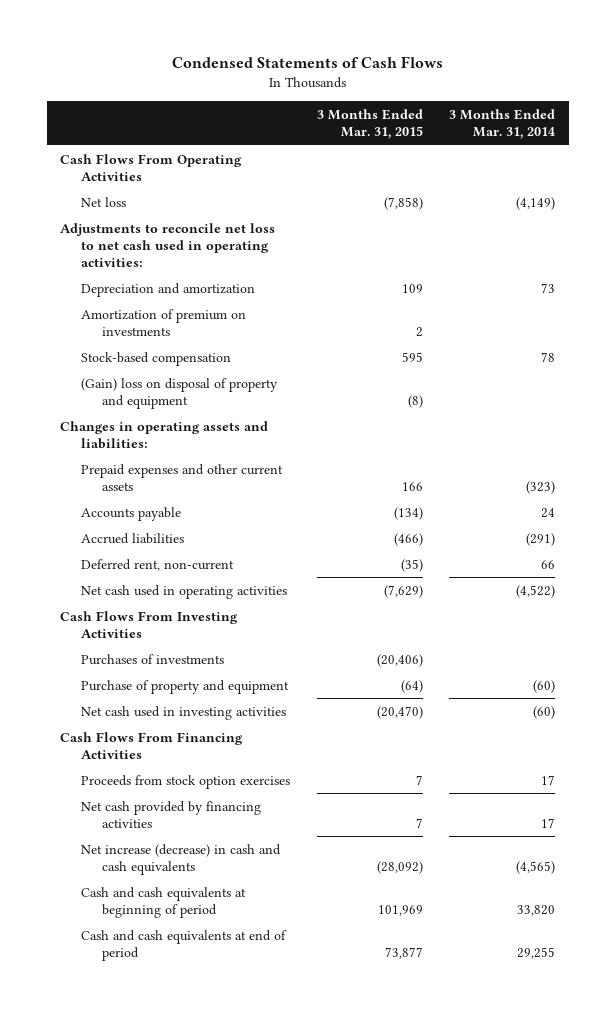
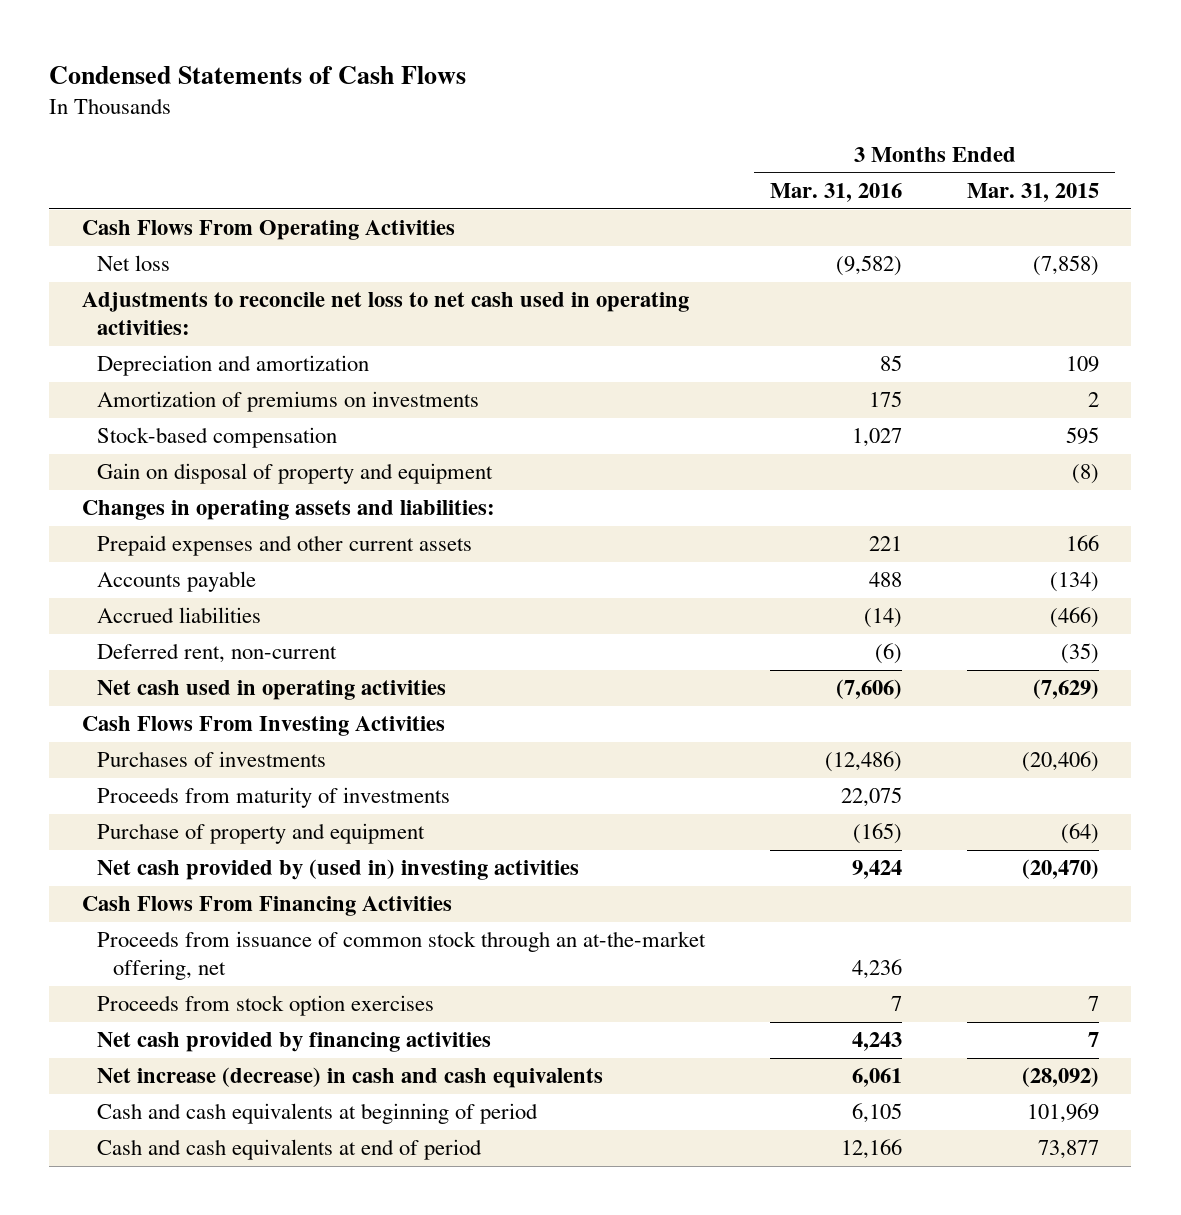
- | 3 Months Ended Mar. 31, 2015 | 3 Months Ended Mar. 31, 2014
+ | 3 Months Ended Mar. 31, 2016 | 3 Months Ended Mar. 31, 2015
- Amortization of premium on investments | 2 |
+ Amortization of premiums on investments | 175 | 2
- (Gain) loss on disposal of property and equipment | (8) |
+ Gain on disposal of property and equipment | | (8)
+ Proceeds from maturity of investments | 22,075 |
- Net cash used in investing activities | (20,470) | (60)
+ Net cash provided by (used in) investing activities | 9,424 | (20,470)
+ Proceeds from issuance of common stock through an at-the-market offering, net | 4,236 |

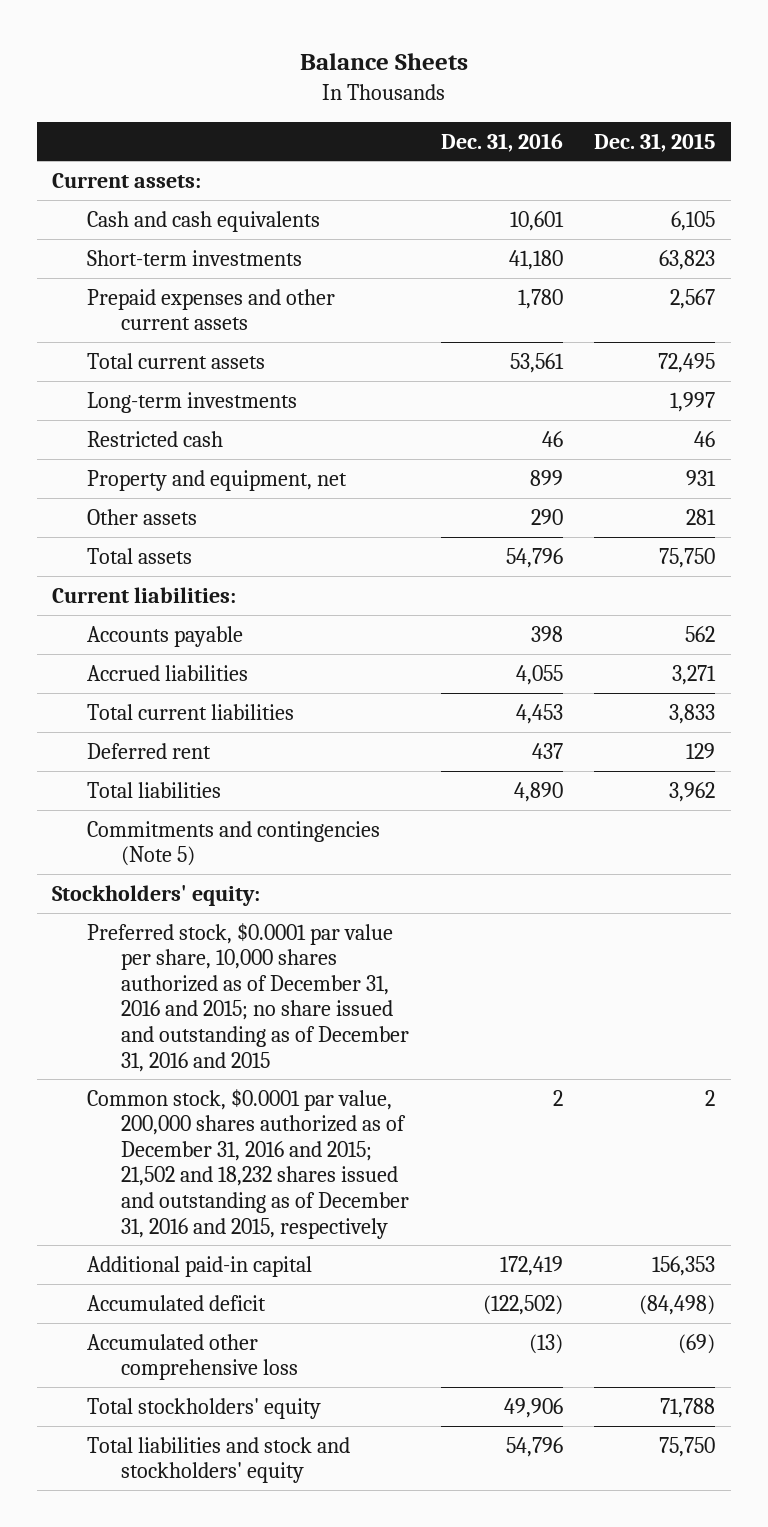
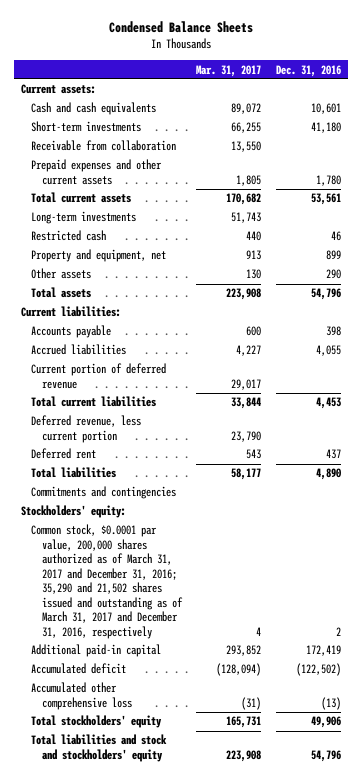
- Balance Sheets
+ Condensed Balance Sheets
- | Dec. 31, 2016 | Dec. 31, 2015
+ | Mar. 31, 2017 | Dec. 31, 2016
+ Receivable from collaboration | 13,550 |
+ Current portion of deferred revenue | 29,017 |
+ Deferred revenue, less current portion | 23,790 |
- Commitments and contingencies (Note 5)
+ Commitments and contingencies
- Preferred stock, $0.0001 par value per share, 10,000 shares authorized as of December 31, 2016 and 2015; no share issued and outstanding as of December 31, 2016 and 2015
- Common stock, $0.0001 par value, 200,000 shares authorized as of December 31, 2016 and 2015; 21,502 and 18,232 shares issued and outstanding as of December 31, 2016 and 2015, respectively | 2 | 2
+ Common stock, $0.0001 par value, 200,000 shares authorized as of March 31, 2017 and December 31, 2016; 35,290 and 21,502 shares issued and outstanding as of March 31, 2017 and December 31, 2016, respectively | 4 | 2

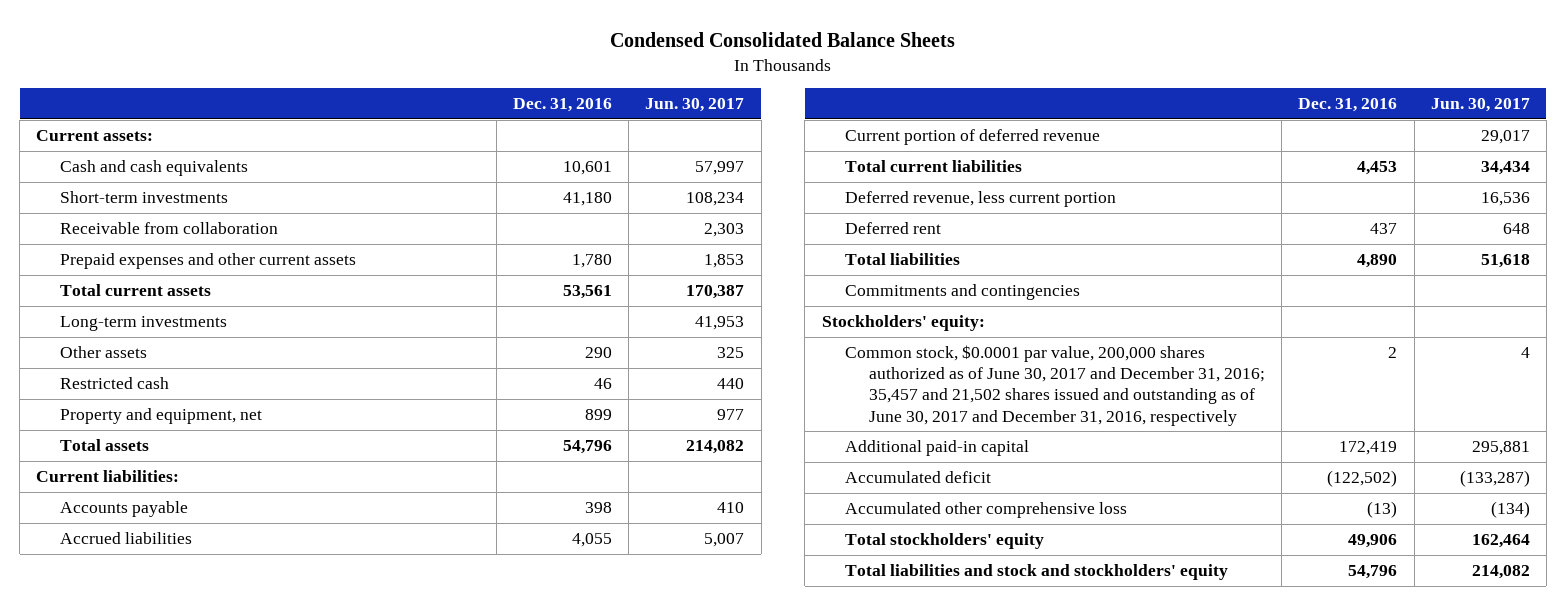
- Condensed Balance Sheets
+ Condensed Consolidated Balance Sheets
- | Mar. 31, 2017 | Dec. 31, 2016
+ | Dec. 31, 2016 | Jun. 30, 2017
moved up: Other assets | 290 | 325
- Common stock, $0.0001 par value, 200,000 shares authorized as of March 31, 2017 and December 31, 2016; 35,290 and 21,502 shares issued and outstanding as of March 31, 2017 and December 31, 2016, respectively | 4 | 2
+ Common stock, $0.0001 par value, 200,000 shares authorized as of June 30, 2017 and December 31, 2016; 35,457 and 21,502 shares issued and outstanding as of June 30, 2017 and December 31, 2016, respectively | 2 | 4

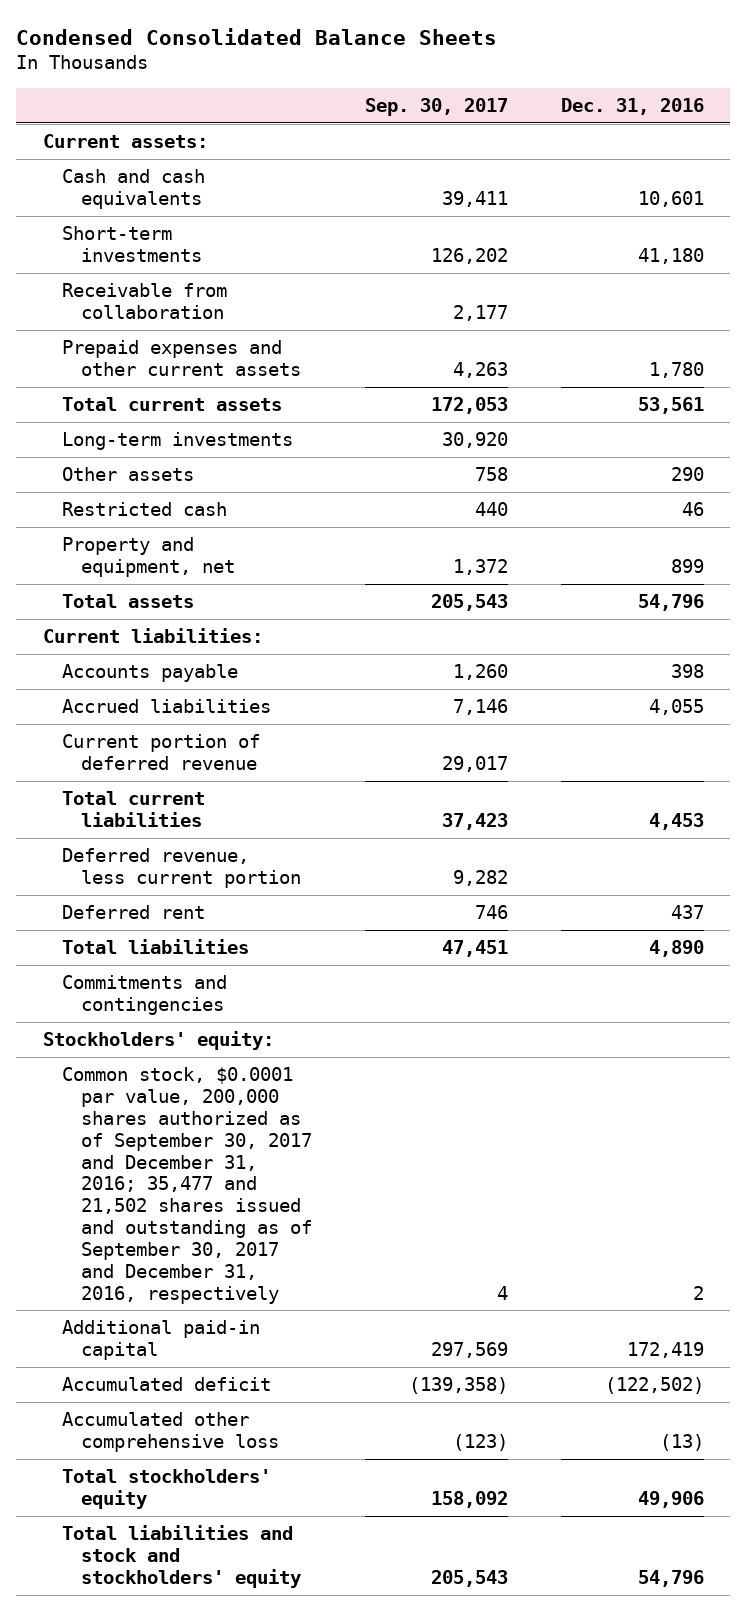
- | Dec. 31, 2016 | Jun. 30, 2017
+ | Sep. 30, 2017 | Dec. 31, 2016
- Common stock, $0.0001 par value, 200,000 shares authorized as of June 30, 2017 and December 31, 2016; 35,457 and 21,502 shares issued and outstanding as of June 30, 2017 and December 31, 2016, respectively | 2 | 4
+ Common stock, $0.0001 par value, 200,000 shares authorized as of September 30, 2017 and December 31, 2016; 35,477 and 21,502 shares issued and outstanding as of September 30, 2017 and December 31, 2016, respectively | 4 | 2

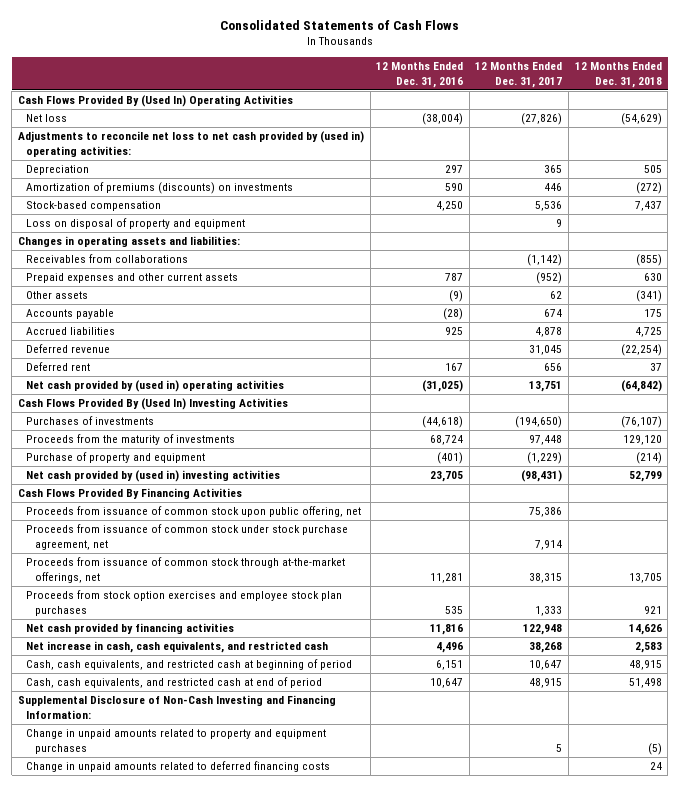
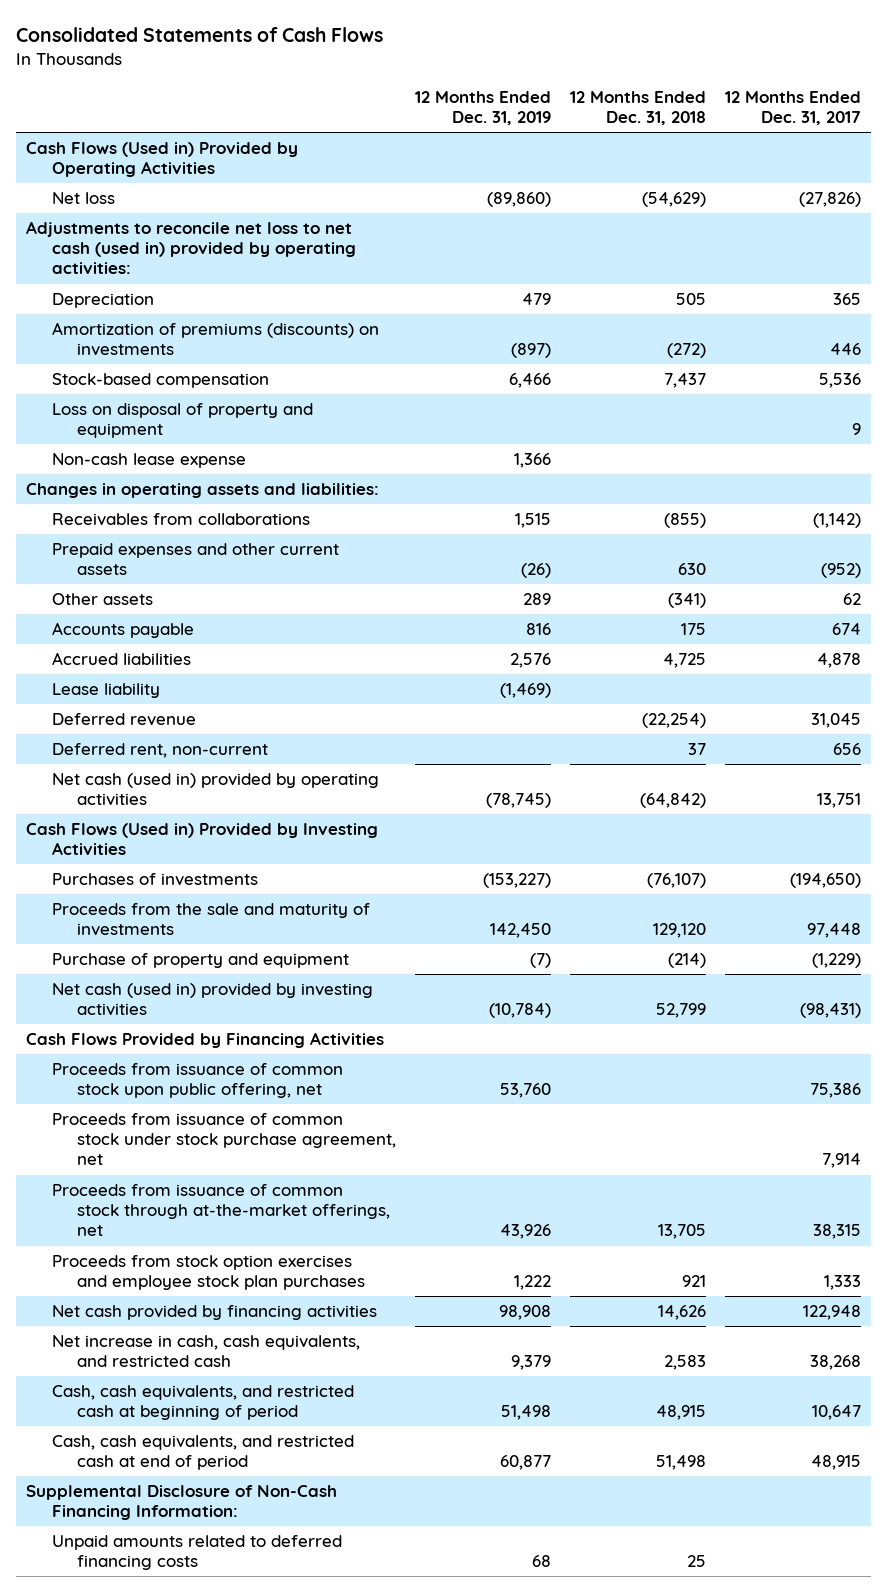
- | 12 Months Ended Dec. 31, 2016 | 12 Months Ended Dec. 31, 2017 | 12 Months Ended Dec. 31, 2018
+ | 12 Months Ended Dec. 31, 2019 | 12 Months Ended Dec. 31, 2018 | 12 Months Ended Dec. 31, 2017
- Cash Flows Provided By (Used In) Operating Activities
+ Cash Flows (Used in) Provided by Operating Activities
- Adjustments to reconcile net loss to net cash provided by (used in) operating activities:
+ Adjustments to reconcile net loss to net cash (used in) provided by operating activities:
+ Non-cash lease expense | 1,366 | |
+ Lease liability | (1,469) | |
- Deferred rent | 167 | 656 | 37
- Net cash provided by (used in) operating activities | (31,025) | 13,751 | (64,842)
- Cash Flows Provided By (Used In) Investing Activities
+ Deferred rent, non-current | | 37 | 656
+ Net cash (used in) provided by operating activities | (78,745) | (64,842) | 13,751
+ Cash Flows (Used in) Provided by Investing Activities
- Proceeds from the maturity of investments | 68,724 | 97,448 | 129,120
+ Proceeds from the sale and maturity of investments | 142,450 | 129,120 | 97,448
- Net cash provided by (used in) investing activities | 23,705 | (98,431) | 52,799
- Cash Flows Provided By Financing Activities
+ Net cash (used in) provided by investing activities | (10,784) | 52,799 | (98,431)
+ Cash Flows Provided by Financing Activities
- Supplemental Disclosure of Non-Cash Investing and Financing Information:
- Change in unpaid amounts related to property and equipment purchases | | 5 | (5)
- Change in unpaid amounts related to deferred financing costs | | | 24
+ Supplemental Disclosure of Non-Cash Financing Information:
+ Unpaid amounts related to deferred financing costs | 68 | 25 |

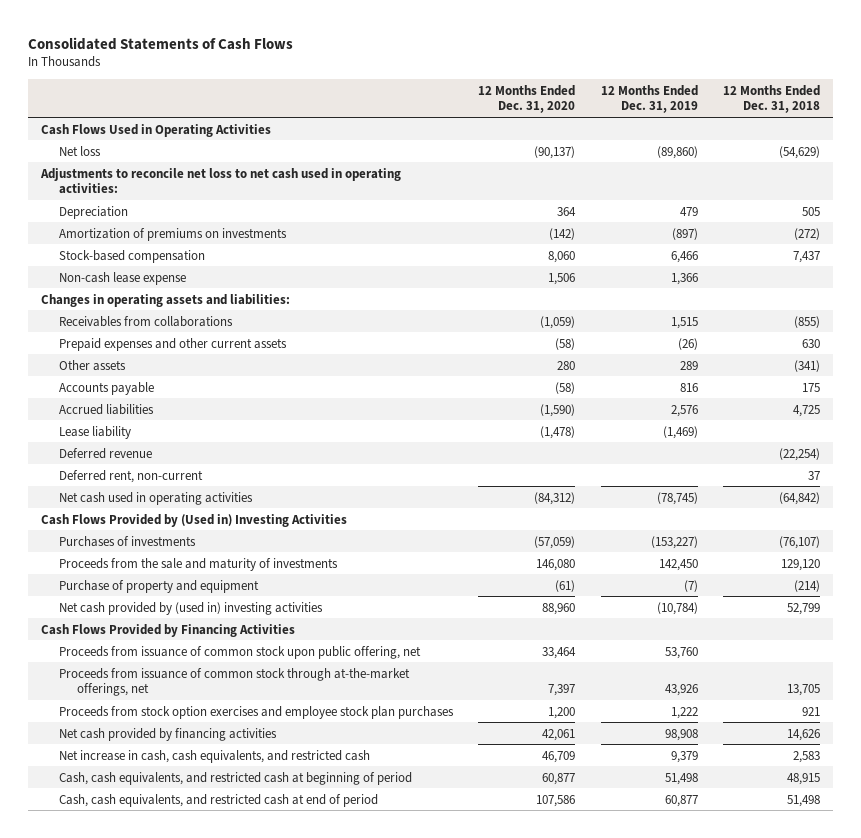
- | 12 Months Ended Dec. 31, 2019 | 12 Months Ended Dec. 31, 2018 | 12 Months Ended Dec. 31, 2017
+ | 12 Months Ended Dec. 31, 2020 | 12 Months Ended Dec. 31, 2019 | 12 Months Ended Dec. 31, 2018
- Cash Flows (Used in) Provided by Operating Activities
+ Cash Flows Used in Operating Activities
- Adjustments to reconcile net loss to net cash (used in) provided by operating activities:
+ Adjustments to reconcile net loss to net cash used in operating activities:
- Amortization of premiums (discounts) on investments | (897) | (272) | 446
+ Amortization of premiums on investments | (142) | (897) | (272)
- Loss on disposal of property and equipment | | | 9
- Net cash (used in) provided by operating activities | (78,745) | (64,842) | 13,751
- Cash Flows (Used in) Provided by Investing Activities
+ Net cash used in operating activities | (84,312) | (78,745) | (64,842)
+ Cash Flows Provided by (Used in) Investing Activities
- Net cash (used in) provided by investing activities | (10,784) | 52,799 | (98,431)
+ Net cash provided by (used in) investing activities | 88,960 | (10,784) | 52,799
- Proceeds from issuance of common stock under stock purchase agreement, net | | | 7,914
- Supplemental Disclosure of Non-Cash Financing Information:
- Unpaid amounts related to deferred financing costs | 68 | 25 |

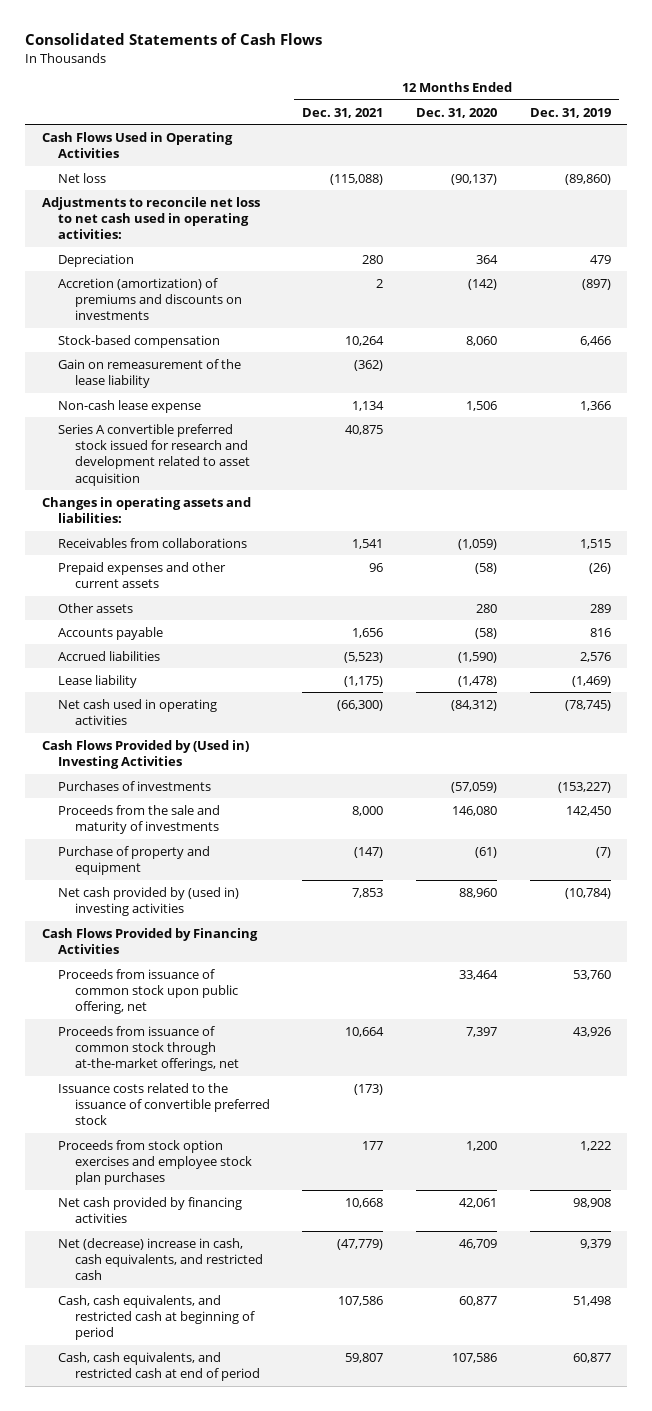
- | 12 Months Ended Dec. 31, 2020 | 12 Months Ended Dec. 31, 2019 | 12 Months Ended Dec. 31, 2018
+ | 12 Months Ended Dec. 31, 2021 | 12 Months Ended Dec. 31, 2020 | 12 Months Ended Dec. 31, 2019
- Amortization of premiums on investments | (142) | (897) | (272)
+ Accretion (amortization) of premiums and discounts on investments | 2 | (142) | (897)
+ Gain on remeasurement of the lease liability | (362) | |
+ Series A convertible preferred stock issued for research and development related to asset acquisition | 40,875 | |
- Deferred revenue | | | (22,254)
- Deferred rent, non-current | | | 37
+ Issuance costs related to the issuance of convertible preferred stock | (173) | |
- Net increase in cash, cash equivalents, and restricted cash | 46,709 | 9,379 | 2,583
+ Net (decrease) increase in cash, cash equivalents, and restricted cash | (47,779) | 46,709 | 9,379

